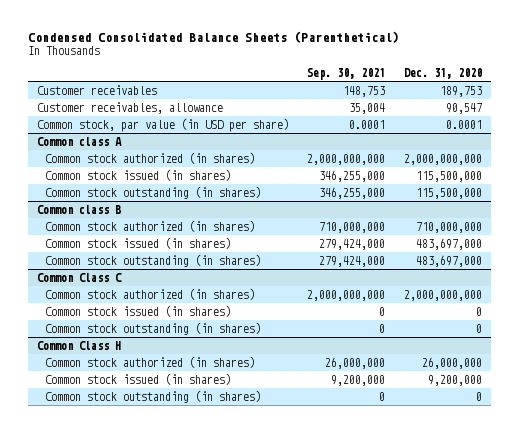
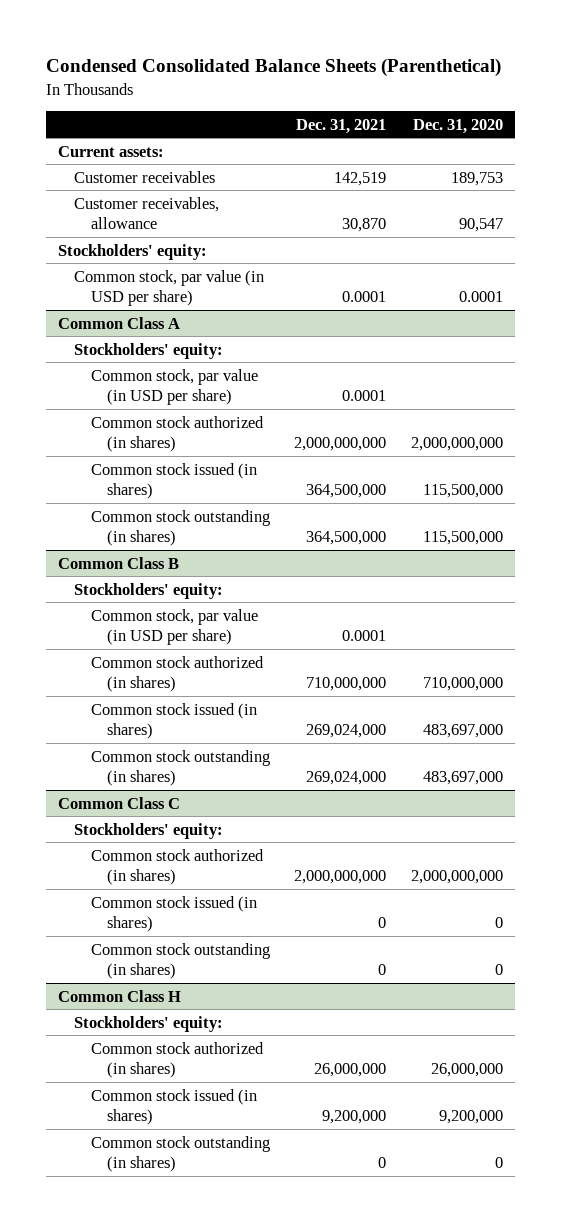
- | Sep. 30, 2021 | Dec. 31, 2020
+ | Dec. 31, 2021 | Dec. 31, 2020
+ Current assets:
+ Stockholders' equity:
- Common class A
+ Common Class A
+ Stockholders' equity:
+ Common stock, par value (in USD per share) | 0.0001 |
- Common class B
+ Common Class B
+ Stockholders' equity:
+ Common stock, par value (in USD per share) | 0.0001 |
@ Common Class C
+ Stockholders' equity:
@ Common Class H
+ Stockholders' equity:

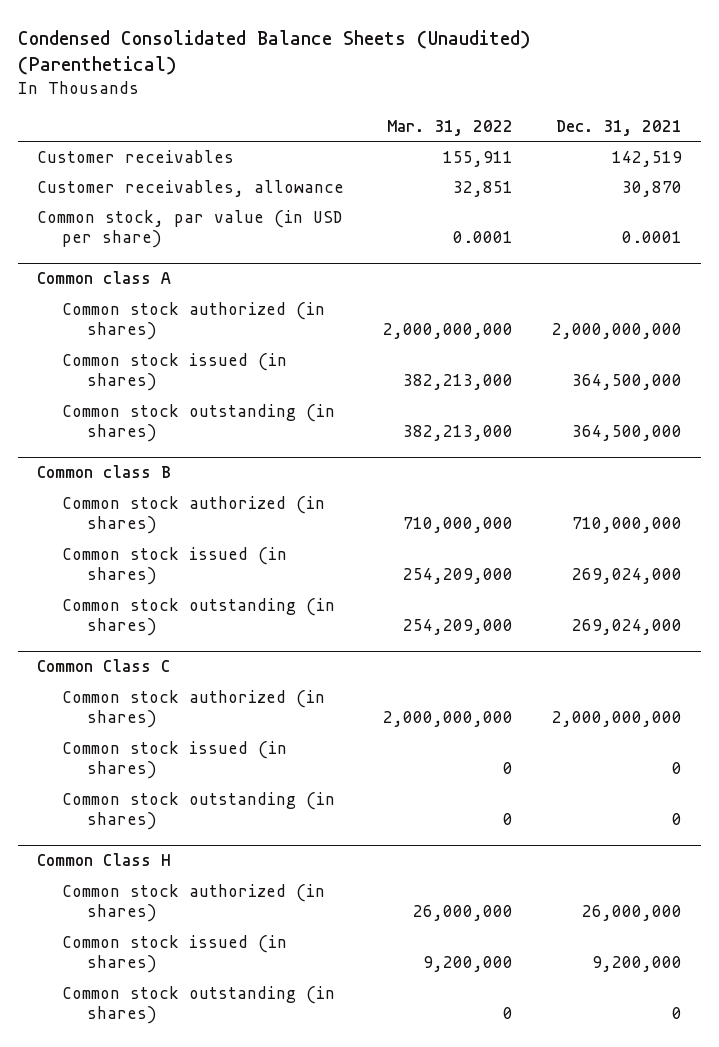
- Condensed Consolidated Balance Sheets (Parenthetical)
+ Condensed Consolidated Balance Sheets (Unaudited) (Parenthetical)
- | Dec. 31, 2021 | Dec. 31, 2020
+ | Mar. 31, 2022 | Dec. 31, 2021
- Current assets:
- Stockholders' equity:
- Common Class A
- Stockholders' equity:
- Common stock, par value (in USD per share) | 0.0001 |
+ Common class A
- Common Class B
- Stockholders' equity:
- Common stock, par value (in USD per share) | 0.0001 |
+ Common class B
@ Common Class C
- Stockholders' equity:
@ Common Class H
- Stockholders' equity:

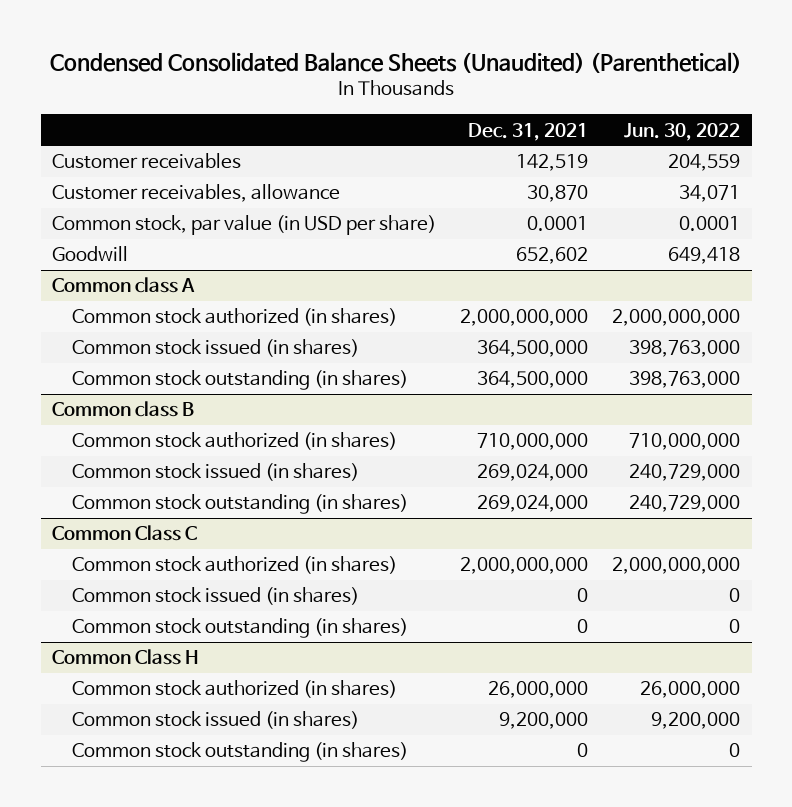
- | Mar. 31, 2022 | Dec. 31, 2021
+ | Dec. 31, 2021 | Jun. 30, 2022
+ Goodwill | 652,602 | 649,418

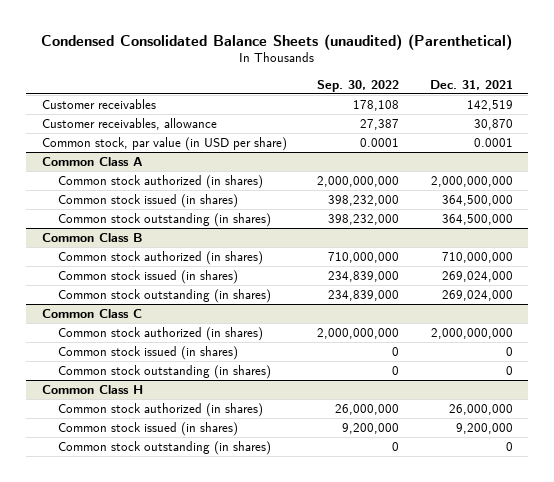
- Condensed Consolidated Balance Sheets (Unaudited) (Parenthetical)
+ Condensed Consolidated Balance Sheets (unaudited) (Parenthetical)
- | Dec. 31, 2021 | Jun. 30, 2022
+ | Sep. 30, 2022 | Dec. 31, 2021
- Goodwill | 652,602 | 649,418
- Common class A
+ Common Class A
- Common class B
+ Common Class B

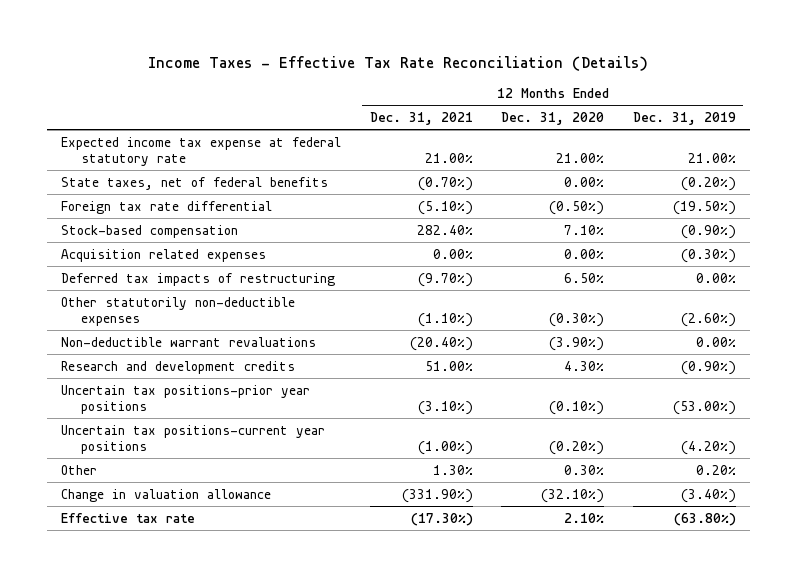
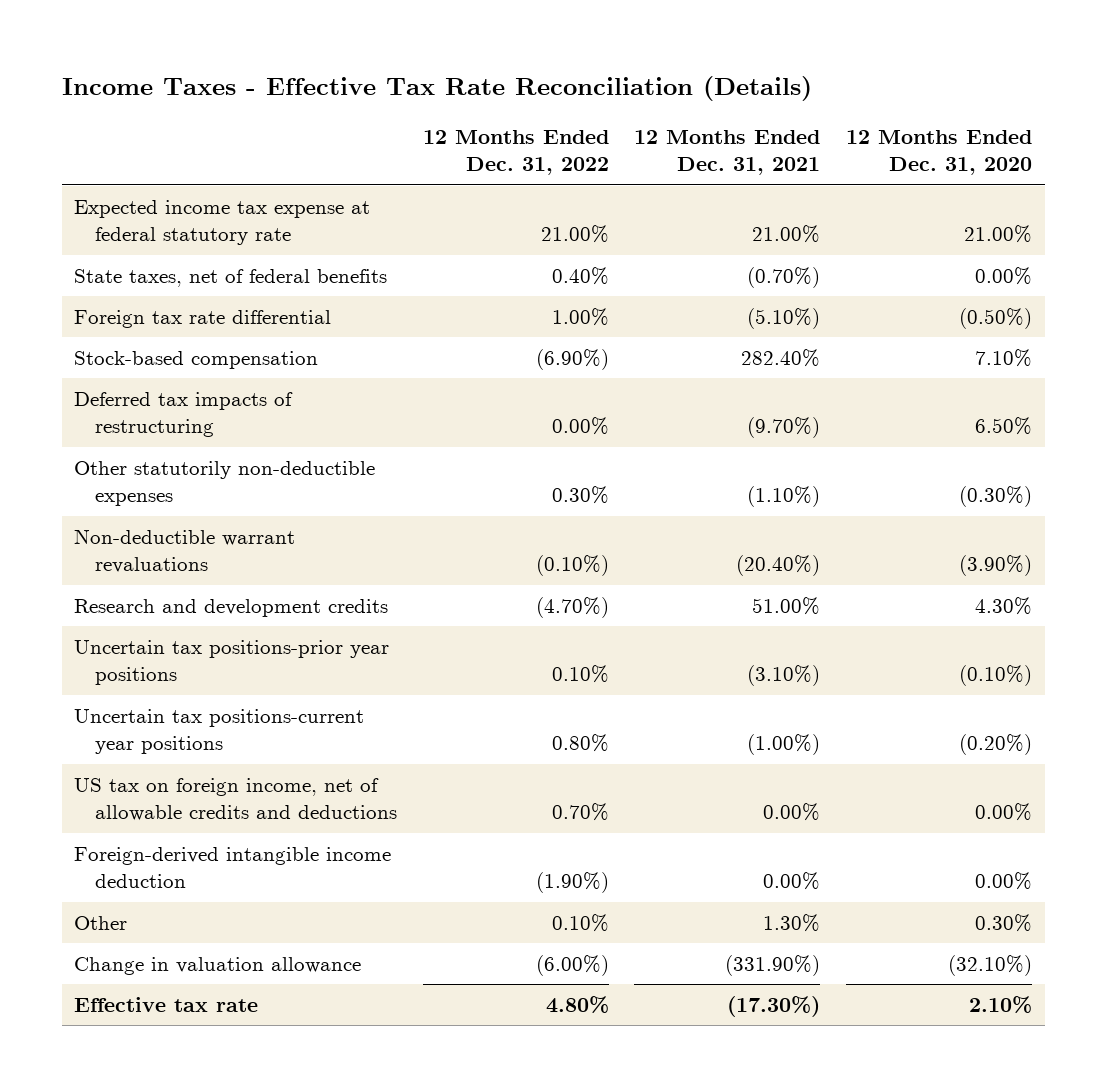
- | 12 Months Ended Dec. 31, 2021 | 12 Months Ended Dec. 31, 2020 | 12 Months Ended Dec. 31, 2019
+ | 12 Months Ended Dec. 31, 2022 | 12 Months Ended Dec. 31, 2021 | 12 Months Ended Dec. 31, 2020
- Acquisition related expenses | 0.00% | 0.00% | (0.30%)
+ US tax on foreign income, net of allowable credits and deductions | 0.70% | 0.00% | 0.00%
+ Foreign-derived intangible income deduction | (1.90%) | 0.00% | 0.00%

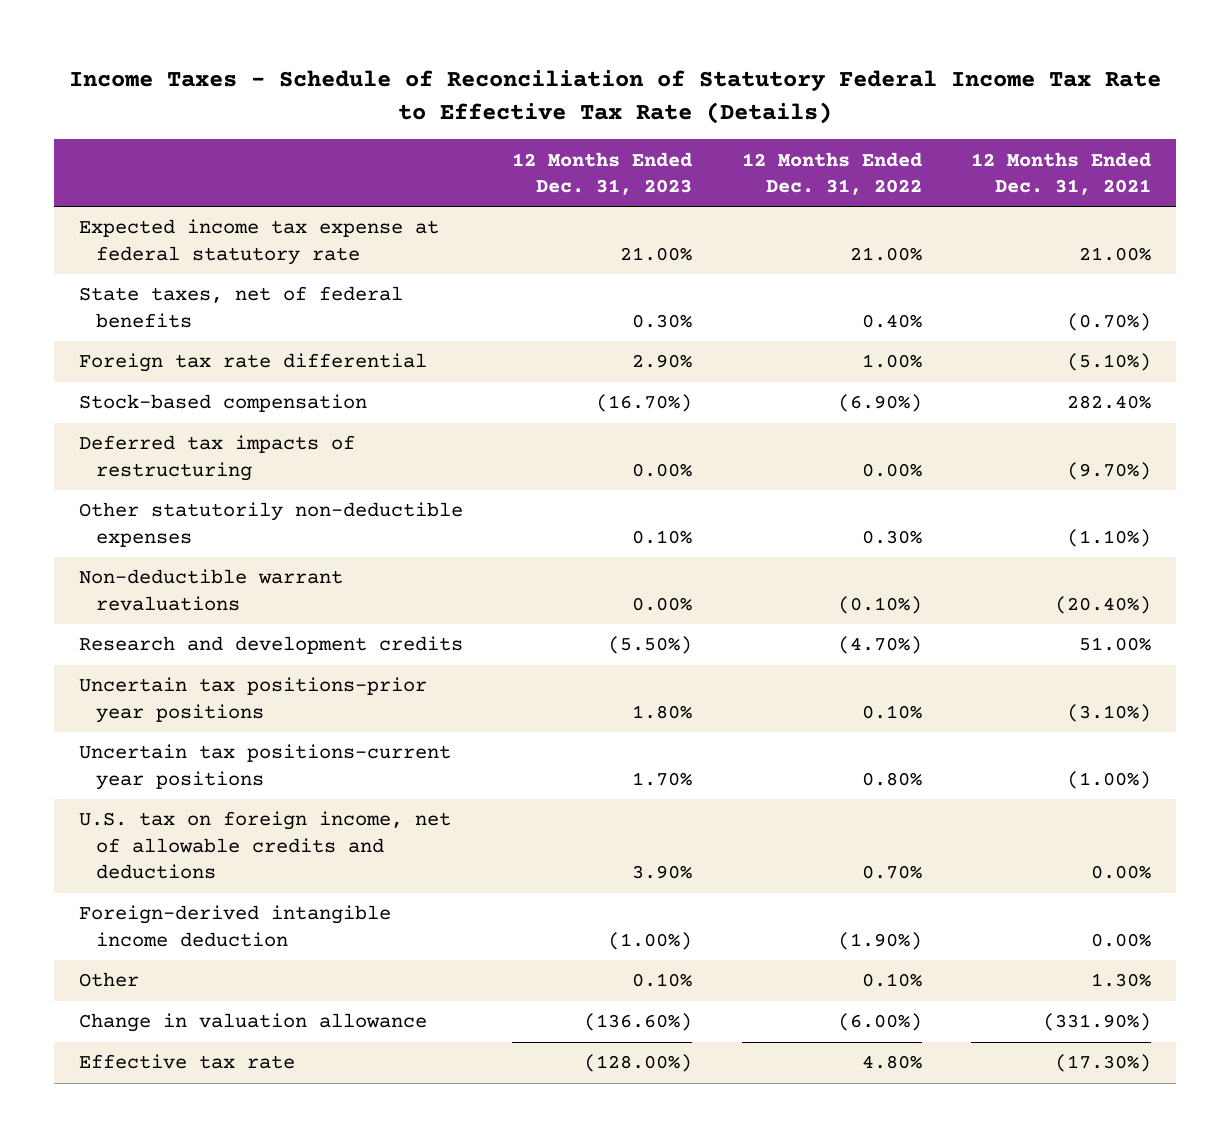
- Income Taxes - Effective Tax Rate Reconciliation (Details)
+ Income Taxes - Schedule of Reconciliation of Statutory Federal Income Tax Rate to Effective Tax Rate (Details)
- | 12 Months Ended Dec. 31, 2022 | 12 Months Ended Dec. 31, 2021 | 12 Months Ended Dec. 31, 2020
+ | 12 Months Ended Dec. 31, 2023 | 12 Months Ended Dec. 31, 2022 | 12 Months Ended Dec. 31, 2021
- US tax on foreign income, net of allowable credits and deductions | 0.70% | 0.00% | 0.00%
+ U.S. tax on foreign income, net of allowable credits and deductions | 3.90% | 0.70% | 0.00%

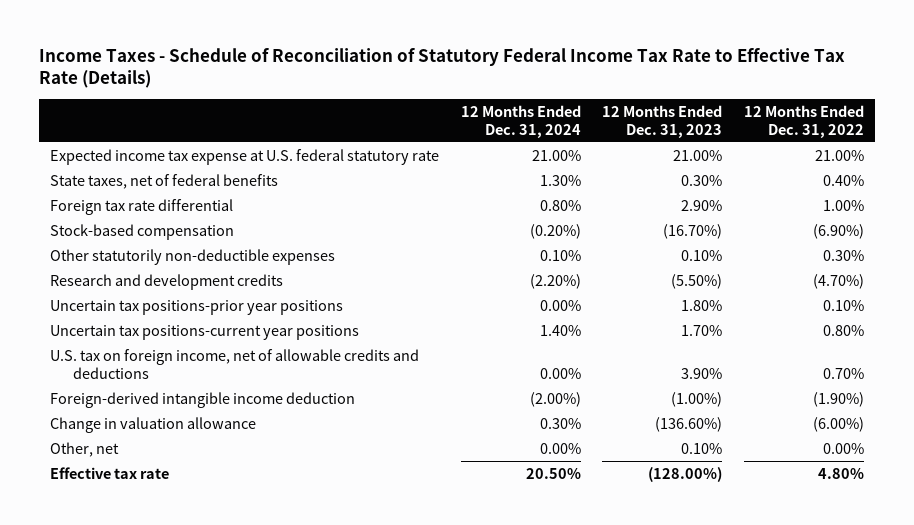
- | 12 Months Ended Dec. 31, 2023 | 12 Months Ended Dec. 31, 2022 | 12 Months Ended Dec. 31, 2021
+ | 12 Months Ended Dec. 31, 2024 | 12 Months Ended Dec. 31, 2023 | 12 Months Ended Dec. 31, 2022
- Expected income tax expense at federal statutory rate | 21.00% | 21.00% | 21.00%
+ Expected income tax expense at U.S. federal statutory rate | 21.00% | 21.00% | 21.00%
- Deferred tax impacts of restructuring | 0.00% | 0.00% | (9.70%)
- Non-deductible warrant revaluations | 0.00% | (0.10%) | (20.40%)
- Other | 0.10% | 0.10% | 1.30%
+ Other, net | 0.00% | 0.10% | 0.00%

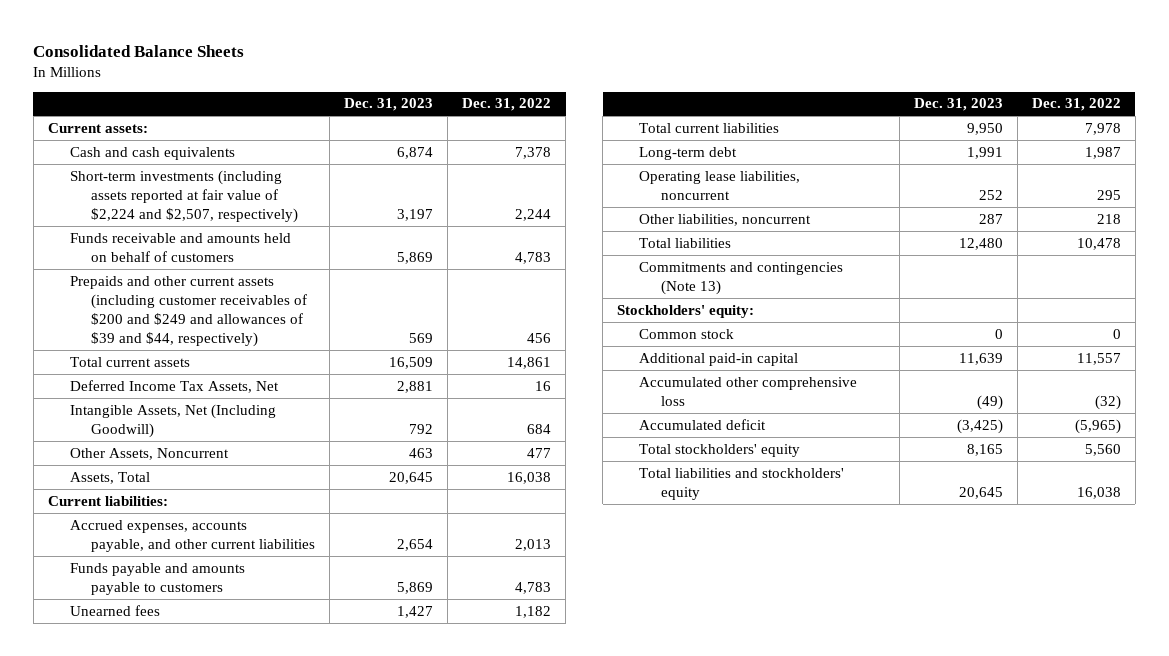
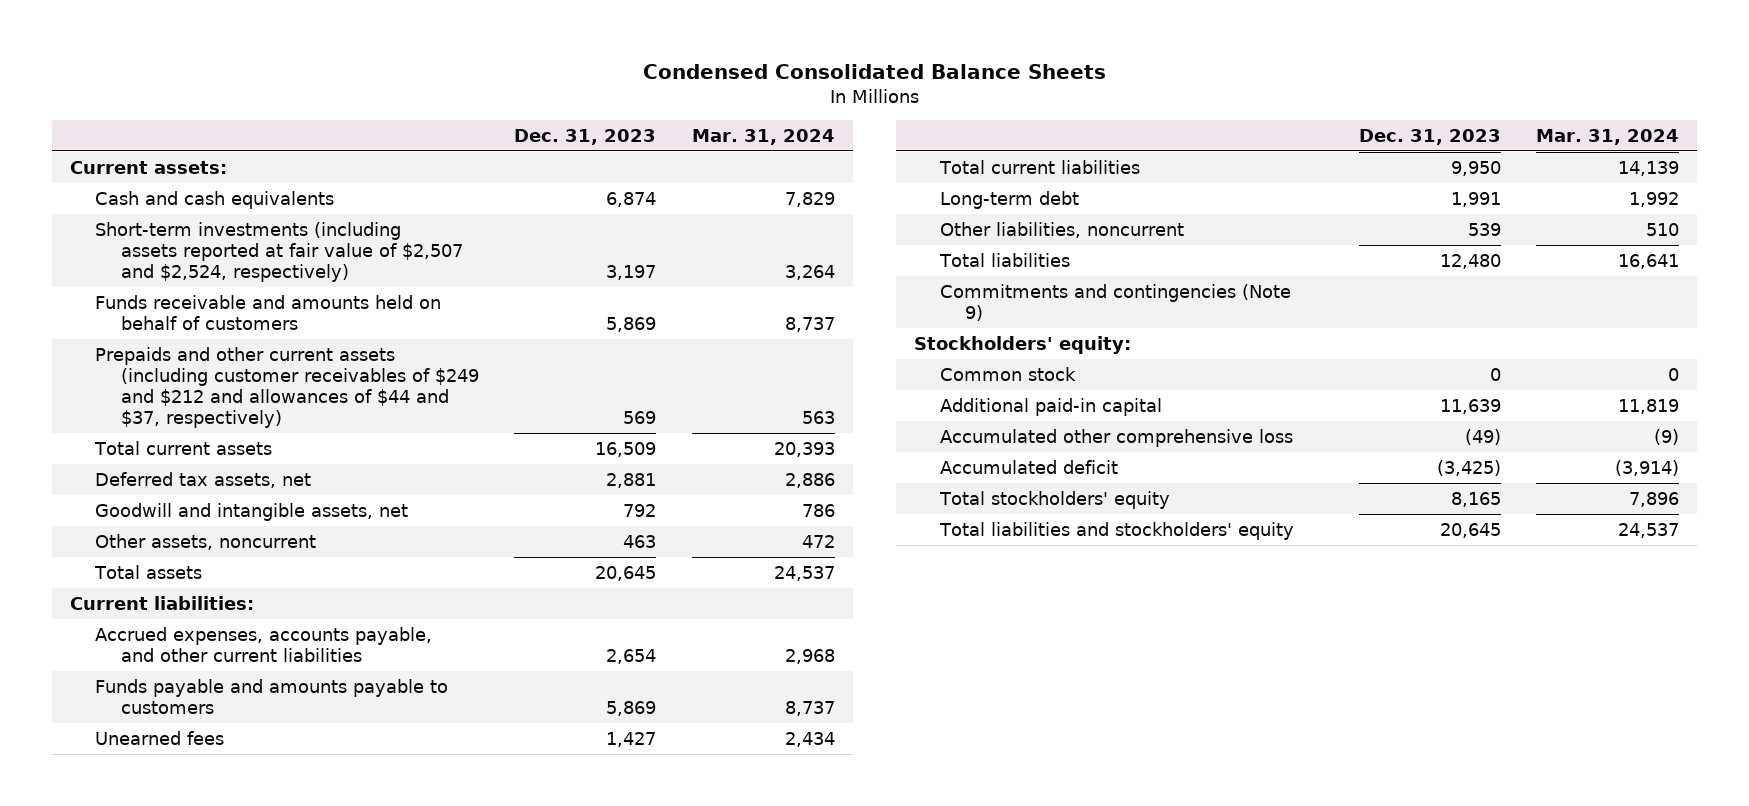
- Consolidated Balance Sheets
+ Condensed Consolidated Balance Sheets
- | Dec. 31, 2023 | Dec. 31, 2022
+ | Dec. 31, 2023 | Mar. 31, 2024
- Short-term investments (including assets reported at fair value of $2,224 and $2,507, respectively) | 3,197 | 2,244
+ Short-term investments (including assets reported at fair value of $2,507 and $2,524, respectively) | 3,197 | 3,264
- Prepaids and other current assets (including customer receivables of $200 and $249 and allowances of $39 and $44, respectively) | 569 | 456
+ Prepaids and other current assets (including customer receivables of $249 and $212 and allowances of $44 and $37, respectively) | 569 | 563
- Deferred Income Tax Assets, Net | 2,881 | 16
- Intangible Assets, Net (Including Goodwill) | 792 | 684
- Other Assets, Noncurrent | 463 | 477
- Assets, Total | 20,645 | 16,038
+ Deferred tax assets, net | 2,881 | 2,886
+ Goodwill and intangible assets, net | 792 | 786
+ Other assets, noncurrent | 463 | 472
+ Total assets | 20,645 | 24,537
- Operating lease liabilities, noncurrent | 252 | 295
- Other liabilities, noncurrent | 287 | 218
+ Other liabilities, noncurrent | 539 | 510
- Commitments and contingencies (Note 13)
+ Commitments and contingencies (Note 9)

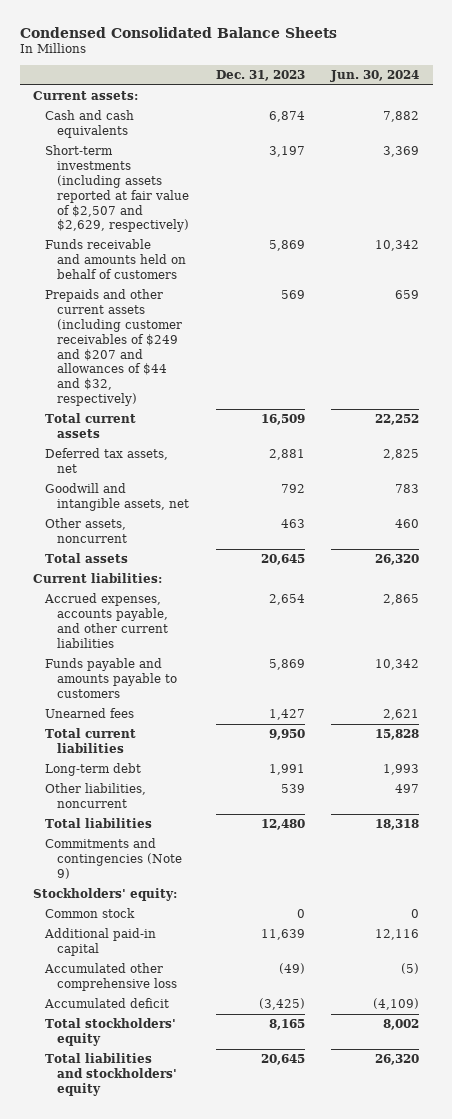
- | Dec. 31, 2023 | Mar. 31, 2024
+ | Dec. 31, 2023 | Jun. 30, 2024
- Short-term investments (including assets reported at fair value of $2,507 and $2,524, respectively) | 3,197 | 3,264
+ Short-term investments (including assets reported at fair value of $2,507 and $2,629, respectively) | 3,197 | 3,369
- Prepaids and other current assets (including customer receivables of $249 and $212 and allowances of $44 and $37, respectively) | 569 | 563
+ Prepaids and other current assets (including customer receivables of $249 and $207 and allowances of $44 and $32, respectively) | 569 | 659

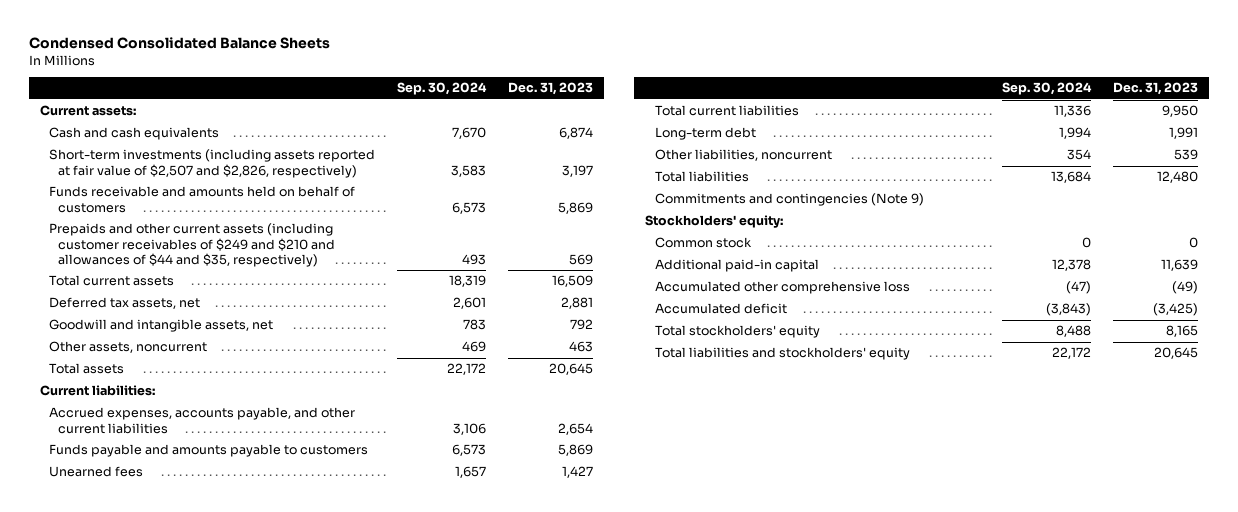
- | Dec. 31, 2023 | Jun. 30, 2024
+ | Sep. 30, 2024 | Dec. 31, 2023
- Short-term investments (including assets reported at fair value of $2,507 and $2,629, respectively) | 3,197 | 3,369
+ Short-term investments (including assets reported at fair value of $2,507 and $2,826, respectively) | 3,583 | 3,197
- Prepaids and other current assets (including customer receivables of $249 and $207 and allowances of $44 and $32, respectively) | 569 | 659
+ Prepaids and other current assets (including customer receivables of $249 and $210 and allowances of $44 and $35, respectively) | 493 | 569

